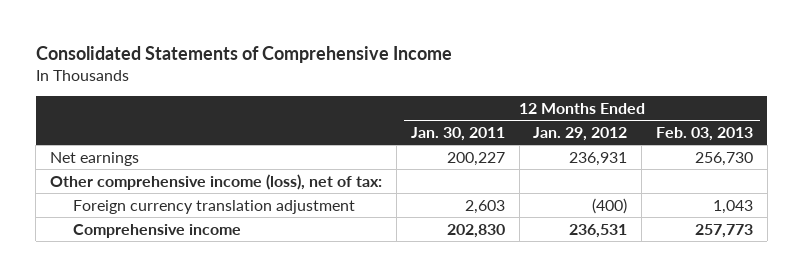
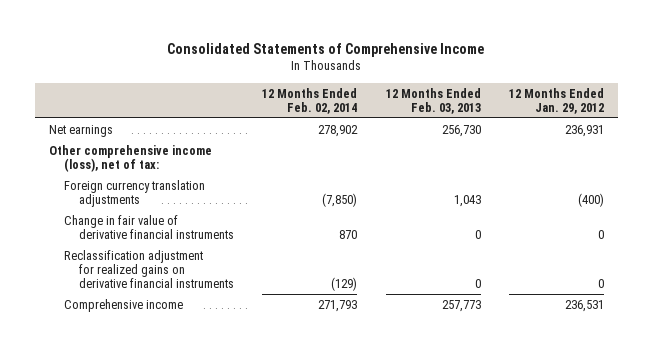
- | 12 Months Ended Jan. 30, 2011 | 12 Months Ended Jan. 29, 2012 | 12 Months Ended Feb. 03, 2013
+ | 12 Months Ended Feb. 02, 2014 | 12 Months Ended Feb. 03, 2013 | 12 Months Ended Jan. 29, 2012
- Foreign currency translation adjustment | 2,603 | (400) | 1,043
+ Foreign currency translation adjustments | (7,850) | 1,043 | (400)
+ Change in fair value of derivative financial instruments | 870 | 0 | 0
+ Reclassification adjustment for realized gains on derivative financial instruments | (129) | 0 | 0

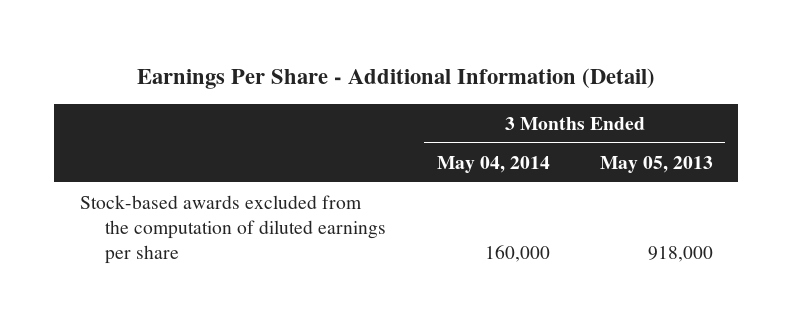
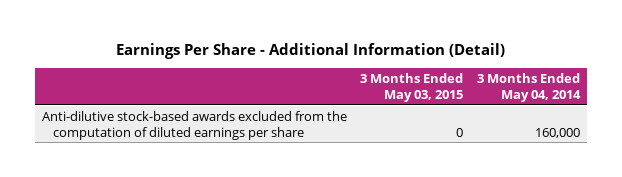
- | 3 Months Ended May 04, 2014 | 3 Months Ended May 05, 2013
+ | 3 Months Ended May 03, 2015 | 3 Months Ended May 04, 2014
- Stock-based awards excluded from the computation of diluted earnings per share | 160,000 | 918,000
+ Anti-dilutive stock-based awards excluded from the computation of diluted earnings per share | 0 | 160,000

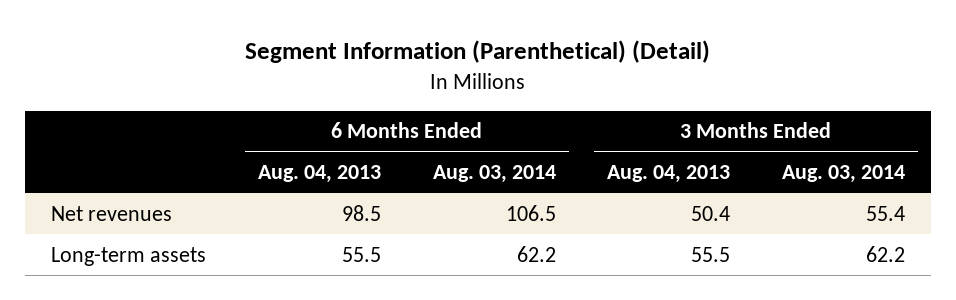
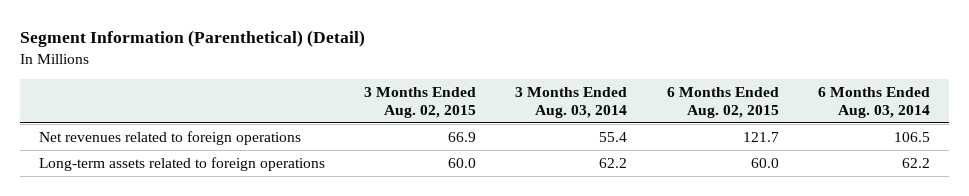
- | 6 Months Ended Aug. 04, 2013 | 6 Months Ended Aug. 03, 2014 | 3 Months Ended Aug. 04, 2013 | 3 Months Ended Aug. 03, 2014
+ | 3 Months Ended Aug. 02, 2015 | 3 Months Ended Aug. 03, 2014 | 6 Months Ended Aug. 02, 2015 | 6 Months Ended Aug. 03, 2014
- Net revenues | 98.5 | 106.5 | 50.4 | 55.4
- Long-term assets | 55.5 | 62.2 | 55.5 | 62.2
+ Net revenues related to foreign operations | 66.9 | 55.4 | 121.7 | 106.5
+ Long-term assets related to foreign operations | 60.0 | 62.2 | 60.0 | 62.2

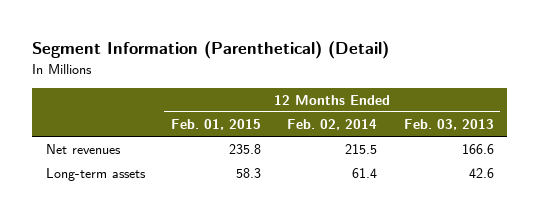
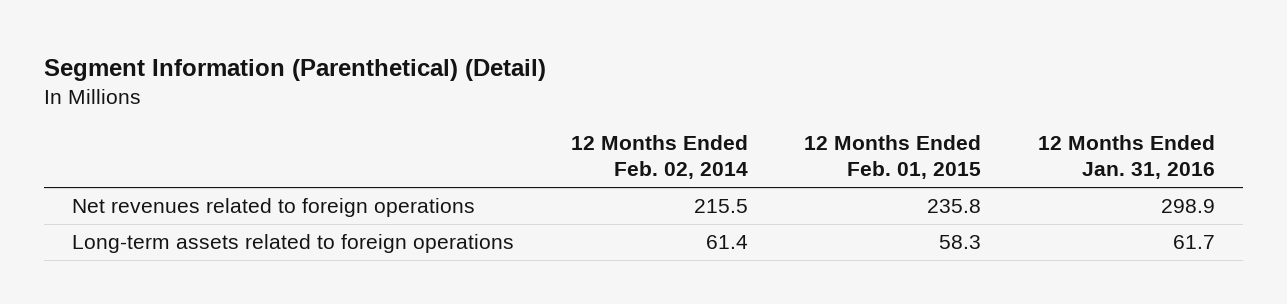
- | 12 Months Ended Feb. 01, 2015 | 12 Months Ended Feb. 02, 2014 | 12 Months Ended Feb. 03, 2013
+ | 12 Months Ended Feb. 02, 2014 | 12 Months Ended Feb. 01, 2015 | 12 Months Ended Jan. 31, 2016
- Net revenues | 235.8 | 215.5 | 166.6
- Long-term assets | 58.3 | 61.4 | 42.6
+ Net revenues related to foreign operations | 215.5 | 235.8 | 298.9
+ Long-term assets related to foreign operations | 61.4 | 58.3 | 61.7

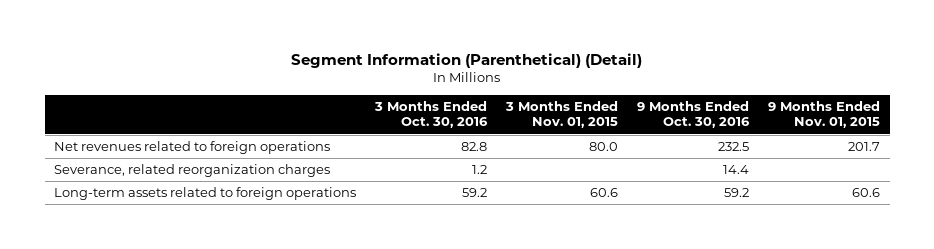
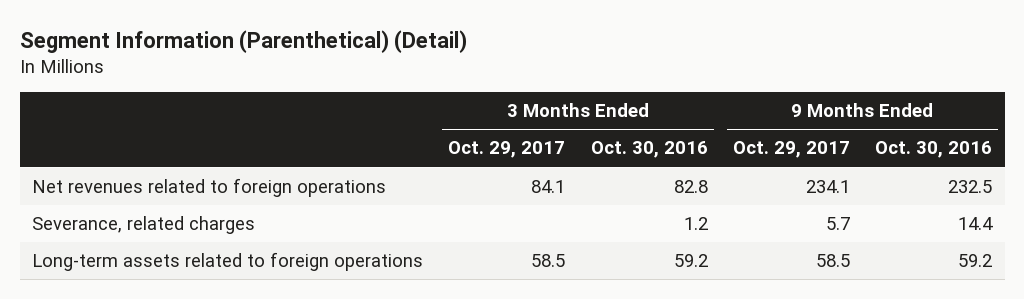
- | 3 Months Ended Oct. 30, 2016 | 3 Months Ended Nov. 01, 2015 | 9 Months Ended Oct. 30, 2016 | 9 Months Ended Nov. 01, 2015
+ | 3 Months Ended Oct. 29, 2017 | 3 Months Ended Oct. 30, 2016 | 9 Months Ended Oct. 29, 2017 | 9 Months Ended Oct. 30, 2016
- Severance, related reorganization charges | 1.2 | | 14.4 |
+ Severance, related charges | | 1.2 | 5.7 | 14.4

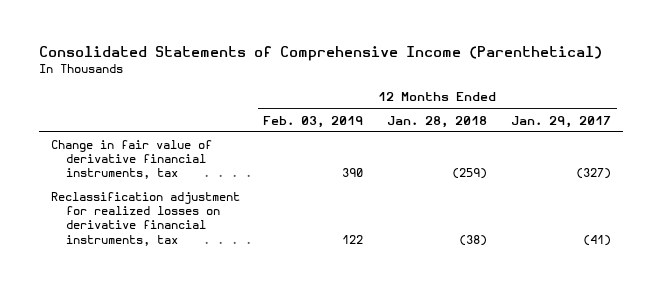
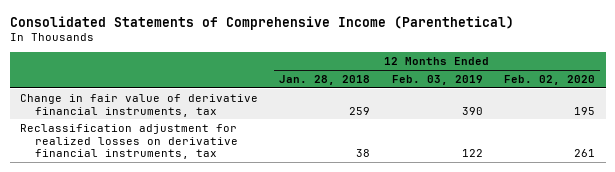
- | 12 Months Ended Feb. 03, 2019 | 12 Months Ended Jan. 28, 2018 | 12 Months Ended Jan. 29, 2017
+ | 12 Months Ended Jan. 28, 2018 | 12 Months Ended Feb. 03, 2019 | 12 Months Ended Feb. 02, 2020
- Change in fair value of derivative financial instruments, tax | 390 | (259) | (327)
- Reclassification adjustment for realized losses on derivative financial instruments, tax | 122 | (38) | (41)
+ Change in fair value of derivative financial instruments, tax | 259 | 390 | 195
+ Reclassification adjustment for realized losses on derivative financial instruments, tax | 38 | 122 | 261

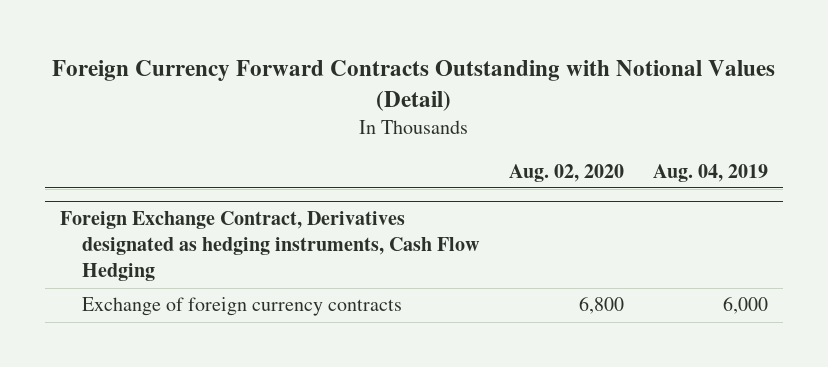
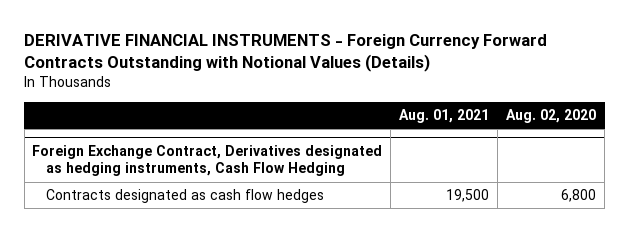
- Foreign Currency Forward Contracts Outstanding with Notional Values (Detail)
+ DERIVATIVE FINANCIAL INSTRUMENTS - Foreign Currency Forward Contracts Outstanding with Notional Values (Details)
- | Aug. 02, 2020 | Aug. 04, 2019
+ | Aug. 01, 2021 | Aug. 02, 2020
@ Foreign Exchange Contract, Derivatives designated as hedging instruments, Cash Flow Hedging
- Exchange of foreign currency contracts | 6,800 | 6,000
+ Contracts designated as cash flow hedges | 19,500 | 6,800

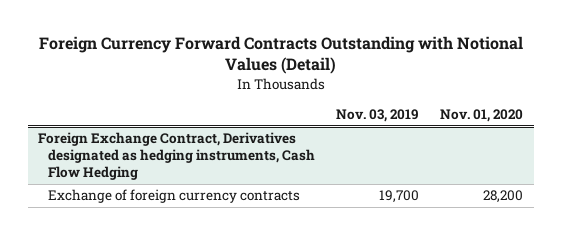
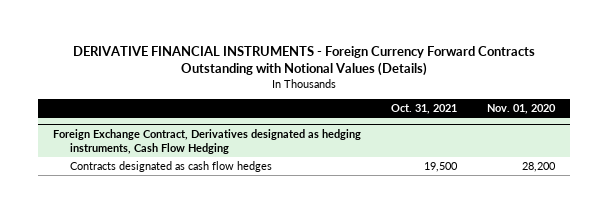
- Foreign Currency Forward Contracts Outstanding with Notional Values (Detail)
+ DERIVATIVE FINANCIAL INSTRUMENTS - Foreign Currency Forward Contracts Outstanding with Notional Values (Details)
- | Nov. 03, 2019 | Nov. 01, 2020
+ | Oct. 31, 2021 | Nov. 01, 2020
@ Foreign Exchange Contract, Derivatives designated as hedging instruments, Cash Flow Hedging
- Exchange of foreign currency contracts | 19,700 | 28,200
+ Contracts designated as cash flow hedges | 19,500 | 28,200

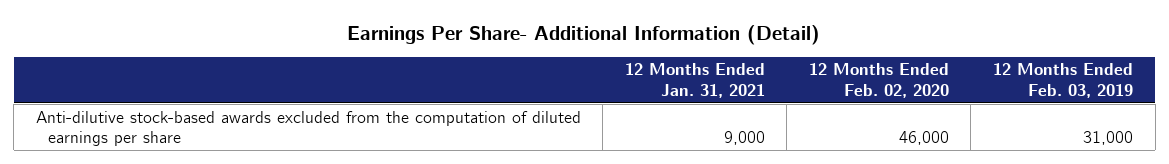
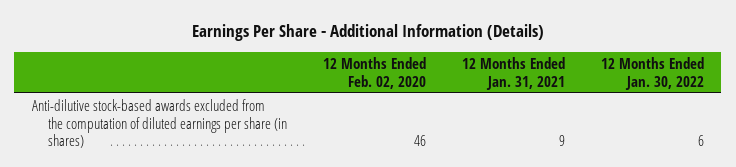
- Earnings Per Share- Additional Information (Detail)
+ Earnings Per Share - Additional Information (Details)
- | 12 Months Ended Jan. 31, 2021 | 12 Months Ended Feb. 02, 2020 | 12 Months Ended Feb. 03, 2019
+ | 12 Months Ended Feb. 02, 2020 | 12 Months Ended Jan. 31, 2021 | 12 Months Ended Jan. 30, 2022
- Anti-dilutive stock-based awards excluded from the computation of diluted earnings per share | 9,000 | 46,000 | 31,000
+ Anti-dilutive stock-based awards excluded from the computation of diluted earnings per share (in shares) | 46 | 9 | 6

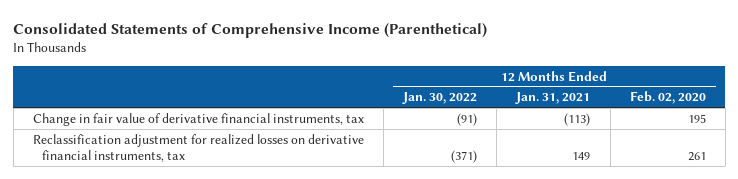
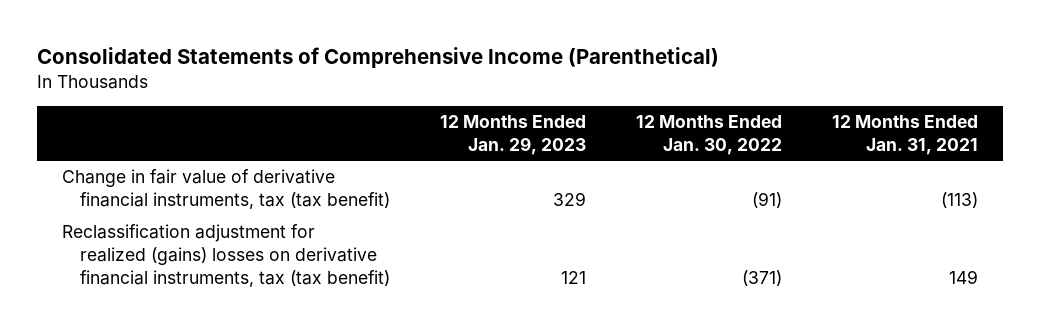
- | 12 Months Ended Jan. 30, 2022 | 12 Months Ended Jan. 31, 2021 | 12 Months Ended Feb. 02, 2020
+ | 12 Months Ended Jan. 29, 2023 | 12 Months Ended Jan. 30, 2022 | 12 Months Ended Jan. 31, 2021
- Change in fair value of derivative financial instruments, tax | (91) | (113) | 195
- Reclassification adjustment for realized losses on derivative financial instruments, tax | (371) | 149 | 261
+ Change in fair value of derivative financial instruments, tax (tax benefit) | 329 | (91) | (113)
+ Reclassification adjustment for realized (gains) losses on derivative financial instruments, tax (tax benefit) | 121 | (371) | 149

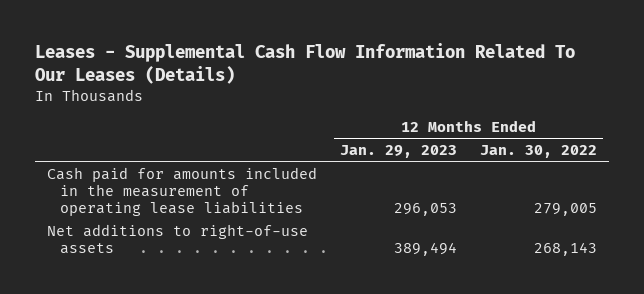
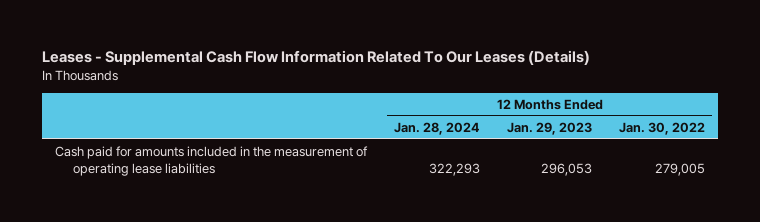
- | 12 Months Ended Jan. 29, 2023 | 12 Months Ended Jan. 30, 2022
+ | 12 Months Ended Jan. 28, 2024 | 12 Months Ended Jan. 29, 2023 | 12 Months Ended Jan. 30, 2022
- Net additions to right-of-use assets | 389,494 | 268,143

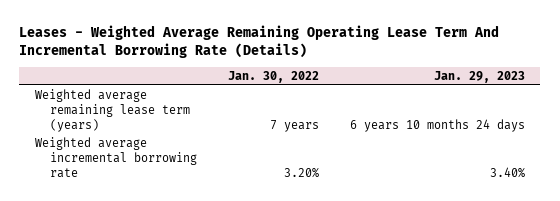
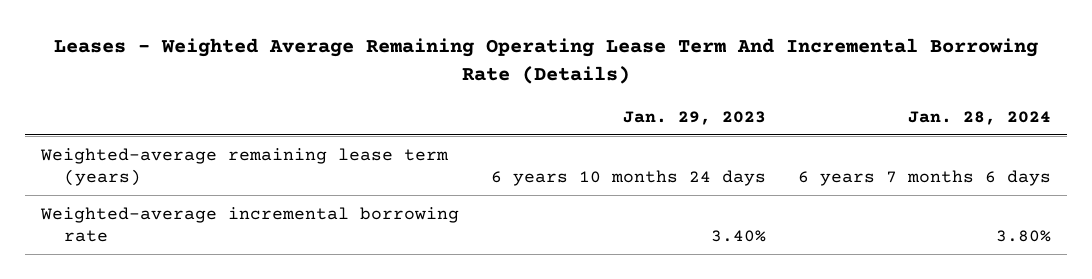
- | Jan. 30, 2022 | Jan. 29, 2023
+ | Jan. 29, 2023 | Jan. 28, 2024
- Weighted average remaining lease term (years) | 7 years | 6 years 10 months 24 days
- Weighted average incremental borrowing rate | 3.20% | 3.40%
+ Weighted-average remaining lease term (years) | 6 years 10 months 24 days | 6 years 7 months 6 days
+ Weighted-average incremental borrowing rate | 3.40% | 3.80%

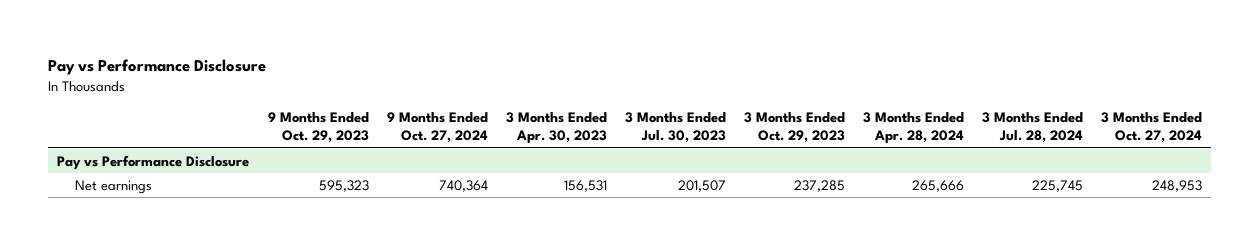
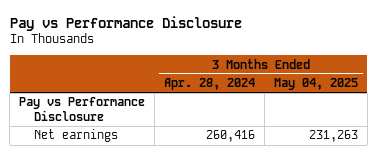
- | 9 Months Ended Oct. 29, 2023 | 9 Months Ended Oct. 27, 2024 | 3 Months Ended Apr. 30, 2023 | 3 Months Ended Jul. 30, 2023 | 3 Months Ended Oct. 29, 2023 | 3 Months Ended Apr. 28, 2024 | 3 Months Ended Jul. 28, 2024 | 3 Months Ended Oct. 27, 2024
+ | 3 Months Ended Apr. 28, 2024 | 3 Months Ended May 04, 2025
- Net earnings | 595,323 | 740,364 | 156,531 | 201,507 | 237,285 | 265,666 | 225,745 | 248,953
+ Net earnings | 260,416 | 231,263

